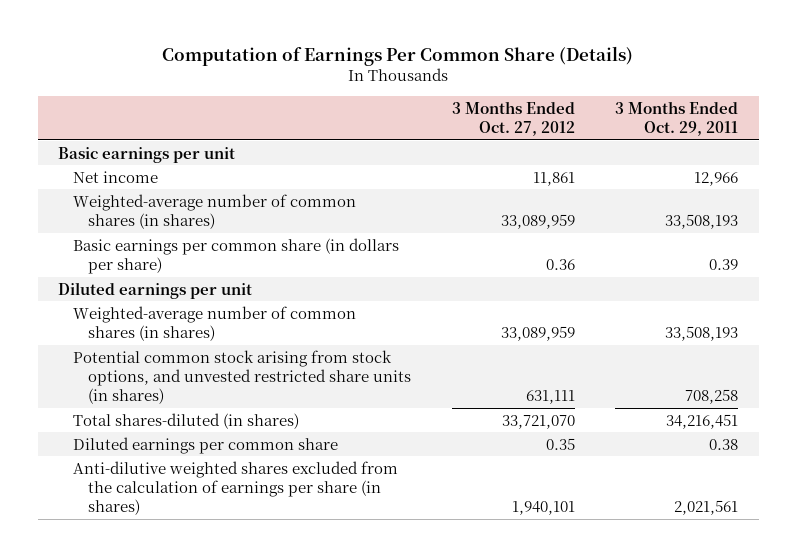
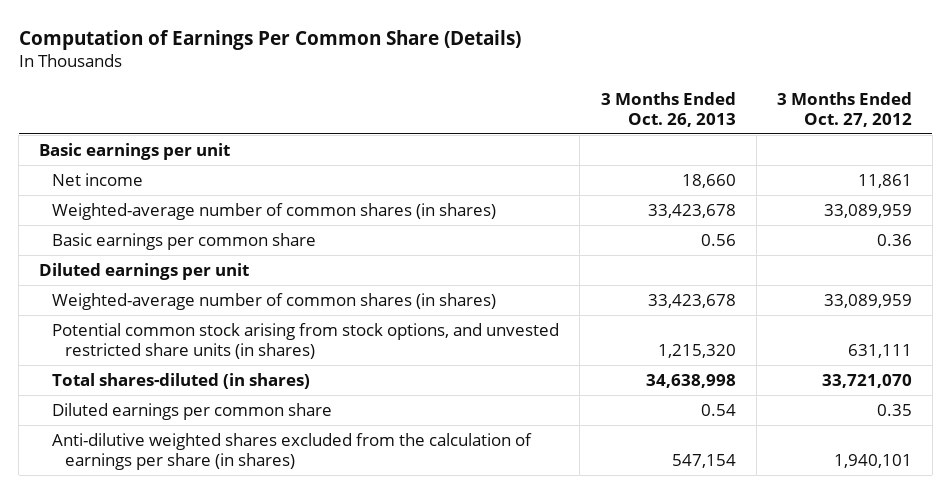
- | 3 Months Ended Oct. 27, 2012 | 3 Months Ended Oct. 29, 2011
+ | 3 Months Ended Oct. 26, 2013 | 3 Months Ended Oct. 27, 2012
- Basic earnings per common share (in dollars per share) | 0.36 | 0.39
+ Basic earnings per common share | 0.56 | 0.36

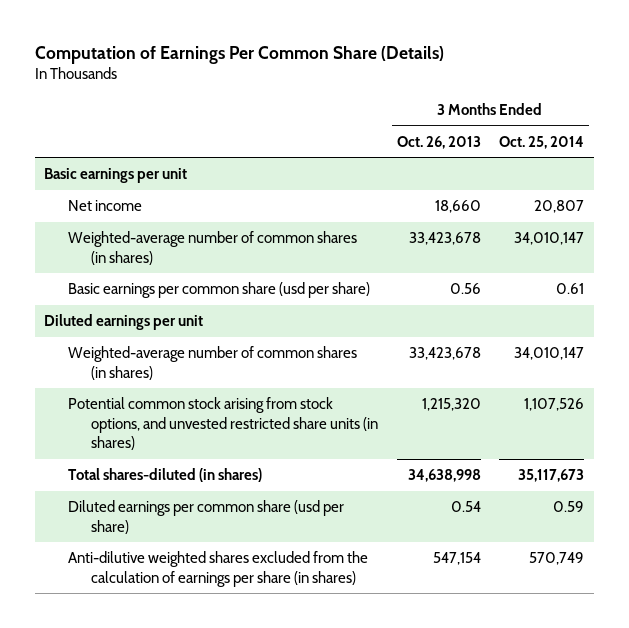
- | 3 Months Ended Oct. 26, 2013 | 3 Months Ended Oct. 27, 2012
+ | 3 Months Ended Oct. 26, 2013 | 3 Months Ended Oct. 25, 2014
- Basic earnings per common share | 0.56 | 0.36
+ Basic earnings per common share (usd per share) | 0.56 | 0.61
- Diluted earnings per common share | 0.54 | 0.35
+ Diluted earnings per common share (usd per share) | 0.54 | 0.59

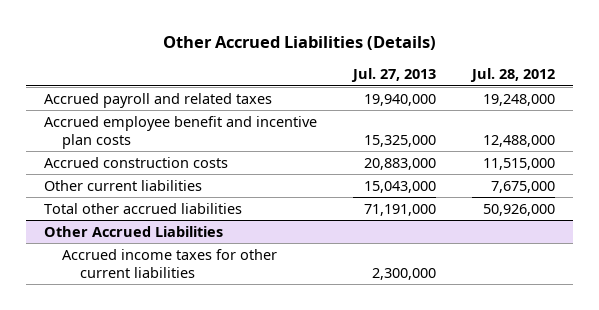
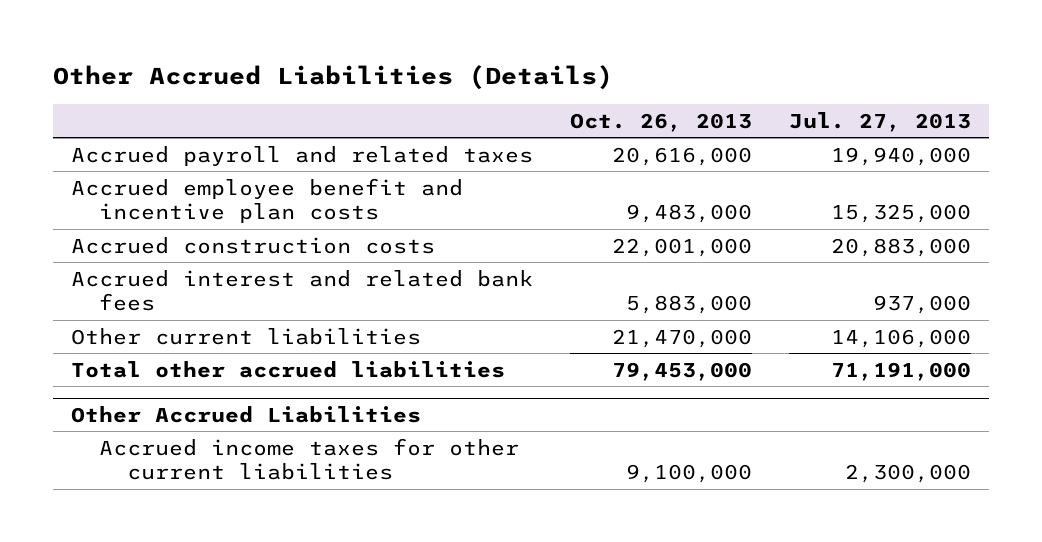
- | Jul. 27, 2013 | Jul. 28, 2012
+ | Oct. 26, 2013 | Jul. 27, 2013
- Other current liabilities | 15,043,000 | 7,675,000
+ Accrued interest and related bank fees | 5,883,000 | 937,000
+ Other current liabilities | 21,470,000 | 14,106,000

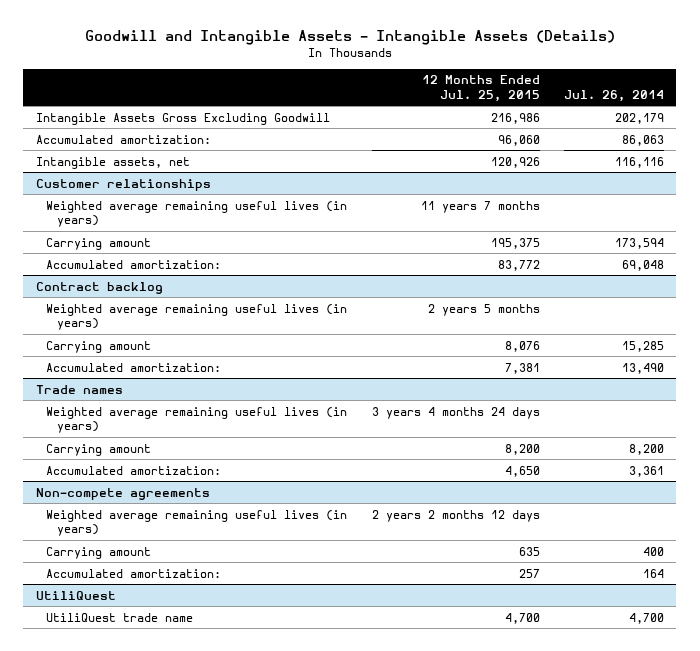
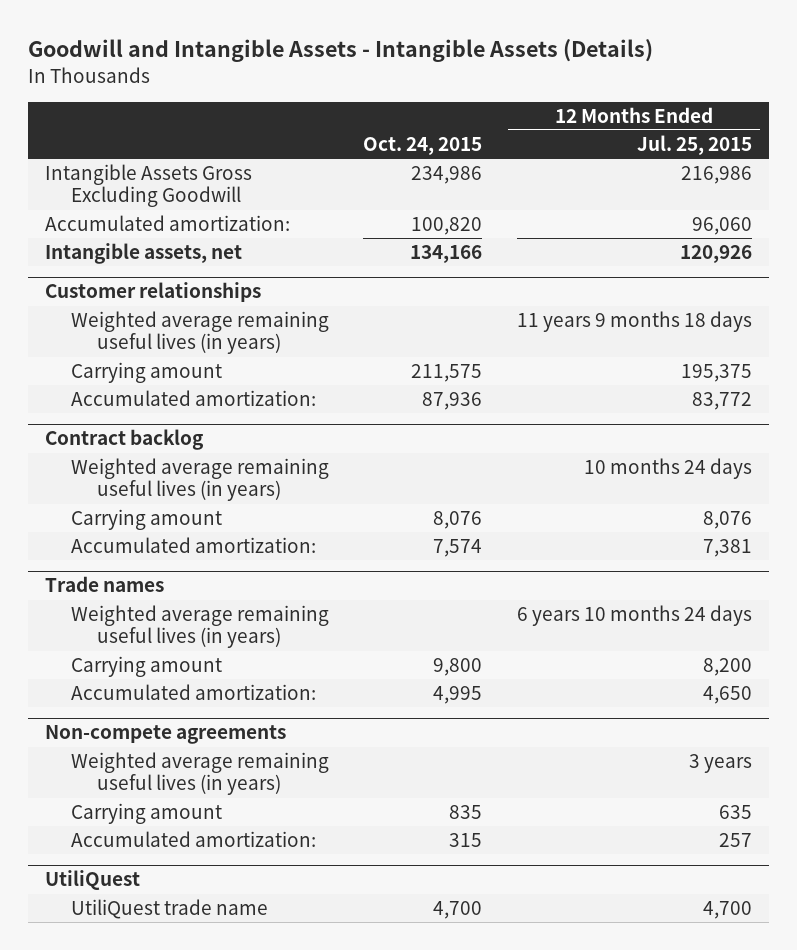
- | 12 Months Ended Jul. 25, 2015 | Jul. 26, 2014
+ | Oct. 24, 2015 | 12 Months Ended Jul. 25, 2015
@ Customer relationships
- Weighted average remaining useful lives (in years) | 11 years 7 months |
+ Weighted average remaining useful lives (in years) | | 11 years 9 months 18 days
@ Contract backlog
- Weighted average remaining useful lives (in years) | 2 years 5 months |
+ Weighted average remaining useful lives (in years) | | 10 months 24 days
@ Trade names
- Weighted average remaining useful lives (in years) | 3 years 4 months 24 days |
+ Weighted average remaining useful lives (in years) | | 6 years 10 months 24 days
@ Non-compete agreements
- Weighted average remaining useful lives (in years) | 2 years 2 months 12 days |
+ Weighted average remaining useful lives (in years) | | 3 years

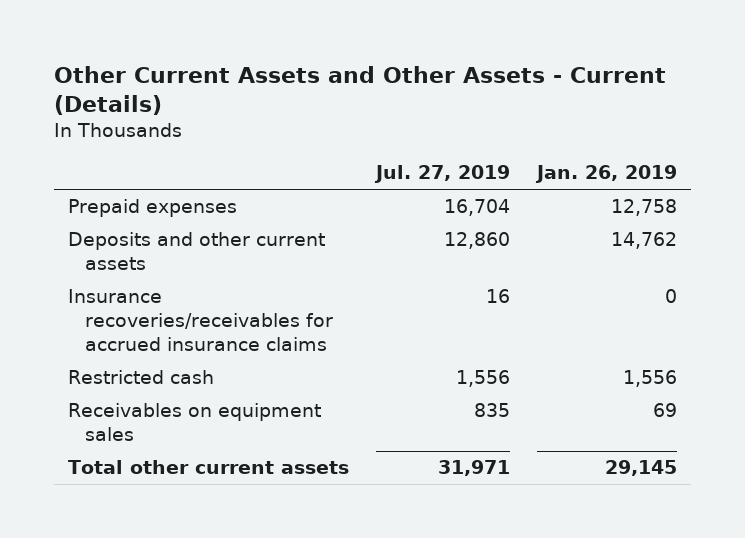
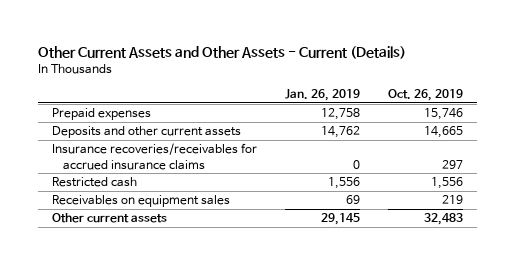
- | Jul. 27, 2019 | Jan. 26, 2019
+ | Jan. 26, 2019 | Oct. 26, 2019
- Total other current assets | 31,971 | 29,145
+ Other current assets | 29,145 | 32,483

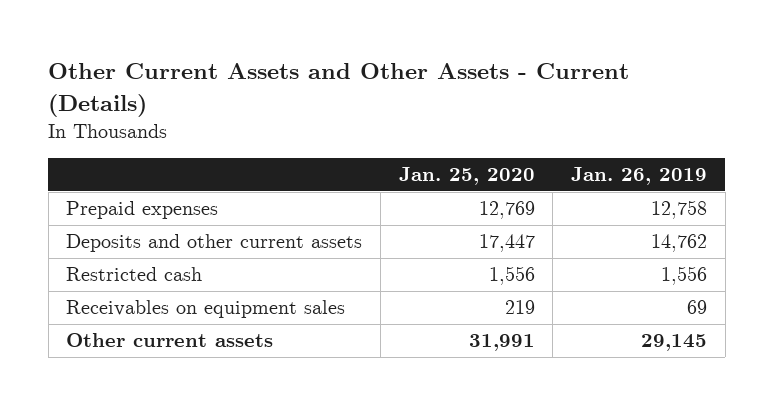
- | Jan. 26, 2019 | Oct. 26, 2019
+ | Jan. 25, 2020 | Jan. 26, 2019
- Insurance recoveries/receivables for accrued insurance claims | 0 | 297

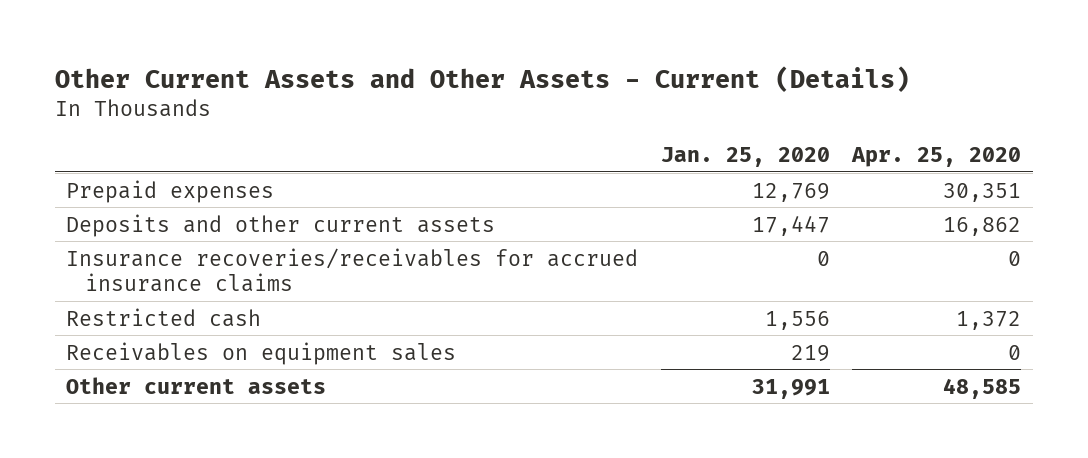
- | Jan. 25, 2020 | Jan. 26, 2019
+ | Jan. 25, 2020 | Apr. 25, 2020
+ Insurance recoveries/receivables for accrued insurance claims | 0 | 0

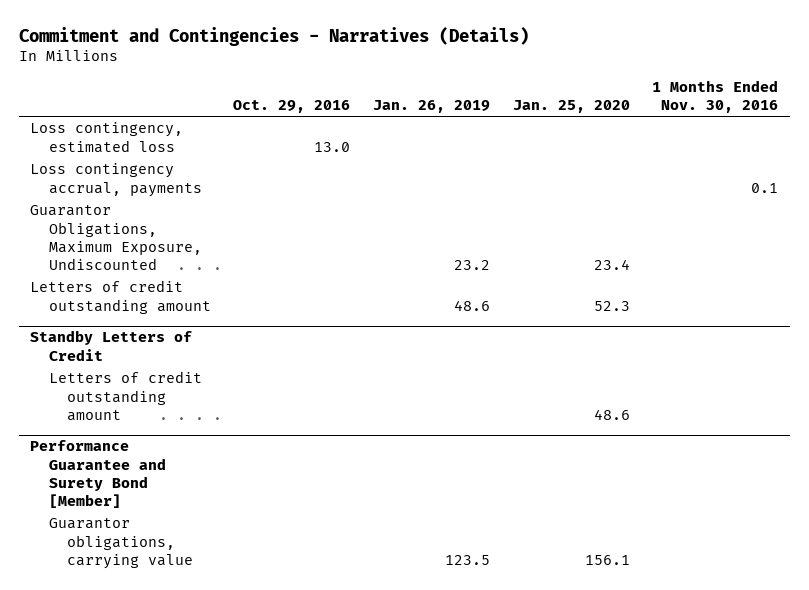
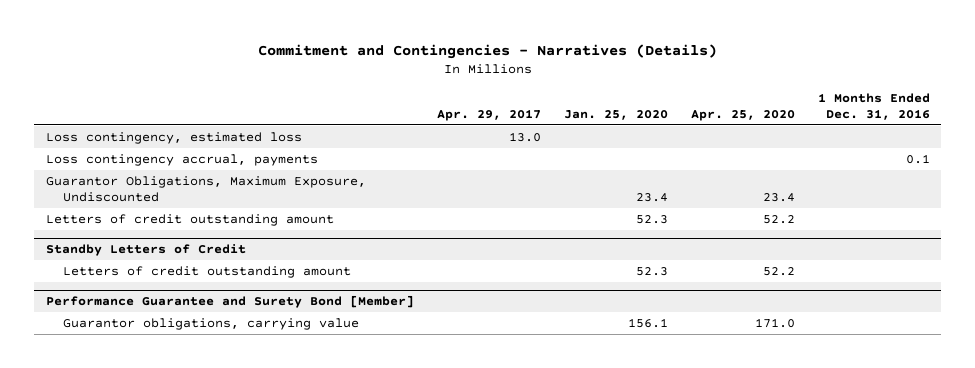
- | Oct. 29, 2016 | Jan. 26, 2019 | Jan. 25, 2020 | 1 Months Ended Nov. 30, 2016
+ | Apr. 29, 2017 | Jan. 25, 2020 | Apr. 25, 2020 | 1 Months Ended Dec. 31, 2016
@ Standby Letters of Credit
- Letters of credit outstanding amount | | | 48.6 |
+ Letters of credit outstanding amount | | 52.3 | 52.2 |

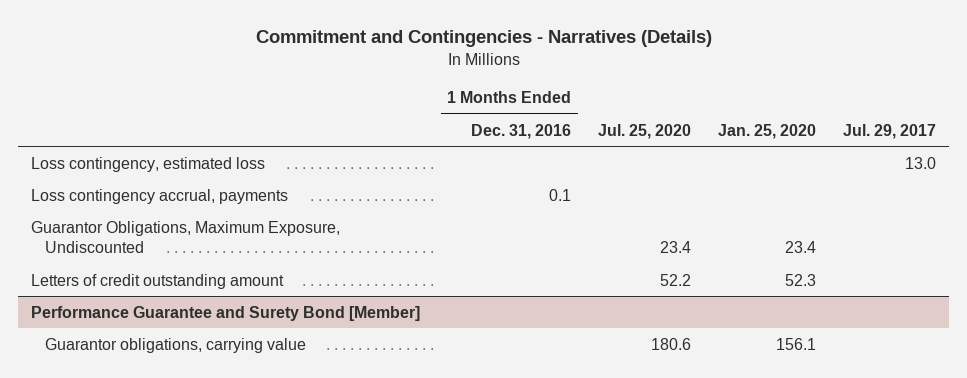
- | Apr. 29, 2017 | Jan. 25, 2020 | Apr. 25, 2020 | 1 Months Ended Dec. 31, 2016
+ | 1 Months Ended Dec. 31, 2016 | Jul. 25, 2020 | Jan. 25, 2020 | Jul. 29, 2017
- Standby Letters of Credit
- Letters of credit outstanding amount | | 52.3 | 52.2 |

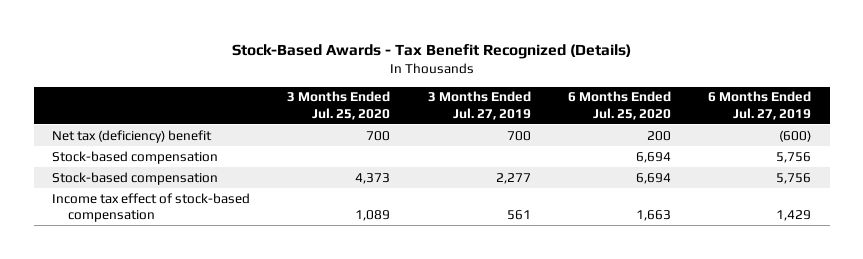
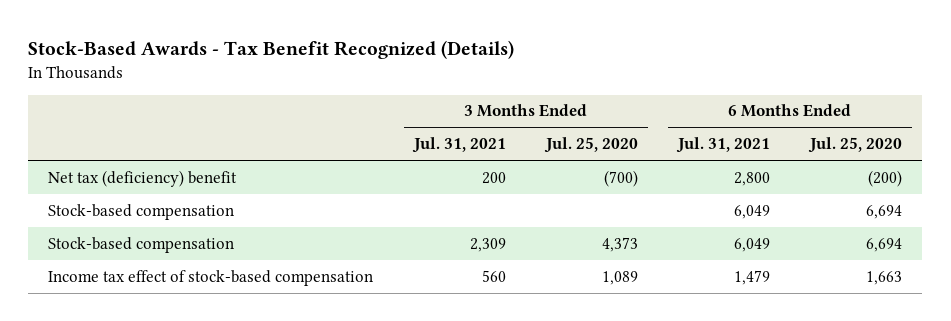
- | 3 Months Ended Jul. 25, 2020 | 3 Months Ended Jul. 27, 2019 | 6 Months Ended Jul. 25, 2020 | 6 Months Ended Jul. 27, 2019
+ | 3 Months Ended Jul. 31, 2021 | 3 Months Ended Jul. 25, 2020 | 6 Months Ended Jul. 31, 2021 | 6 Months Ended Jul. 25, 2020
- Net tax (deficiency) benefit | 700 | 700 | 200 | (600)
+ Net tax (deficiency) benefit | 200 | (700) | 2,800 | (200)

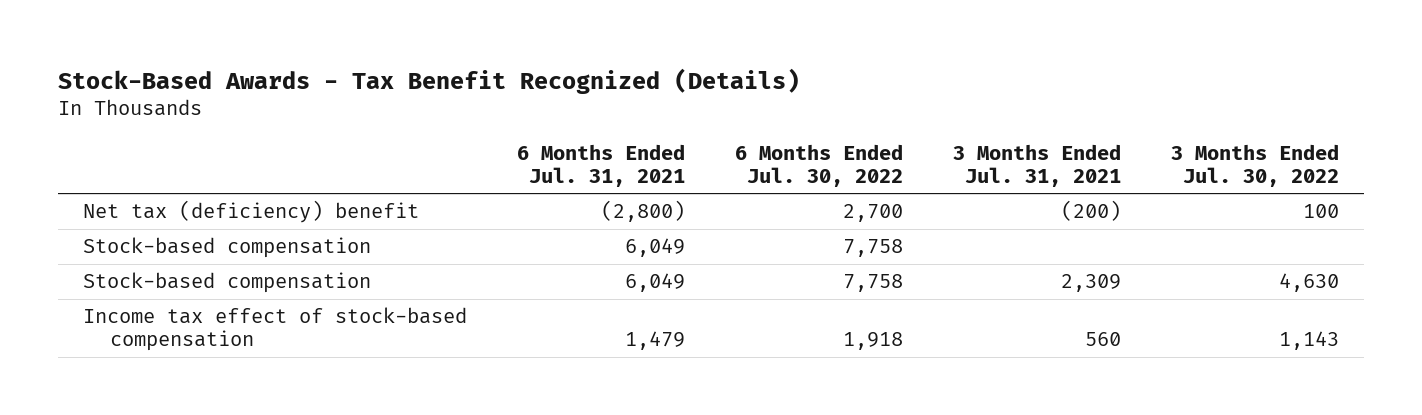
- | 3 Months Ended Jul. 31, 2021 | 3 Months Ended Jul. 25, 2020 | 6 Months Ended Jul. 31, 2021 | 6 Months Ended Jul. 25, 2020
+ | 6 Months Ended Jul. 31, 2021 | 6 Months Ended Jul. 30, 2022 | 3 Months Ended Jul. 31, 2021 | 3 Months Ended Jul. 30, 2022
- Net tax (deficiency) benefit | 200 | (700) | 2,800 | (200)
+ Net tax (deficiency) benefit | (2,800) | 2,700 | (200) | 100

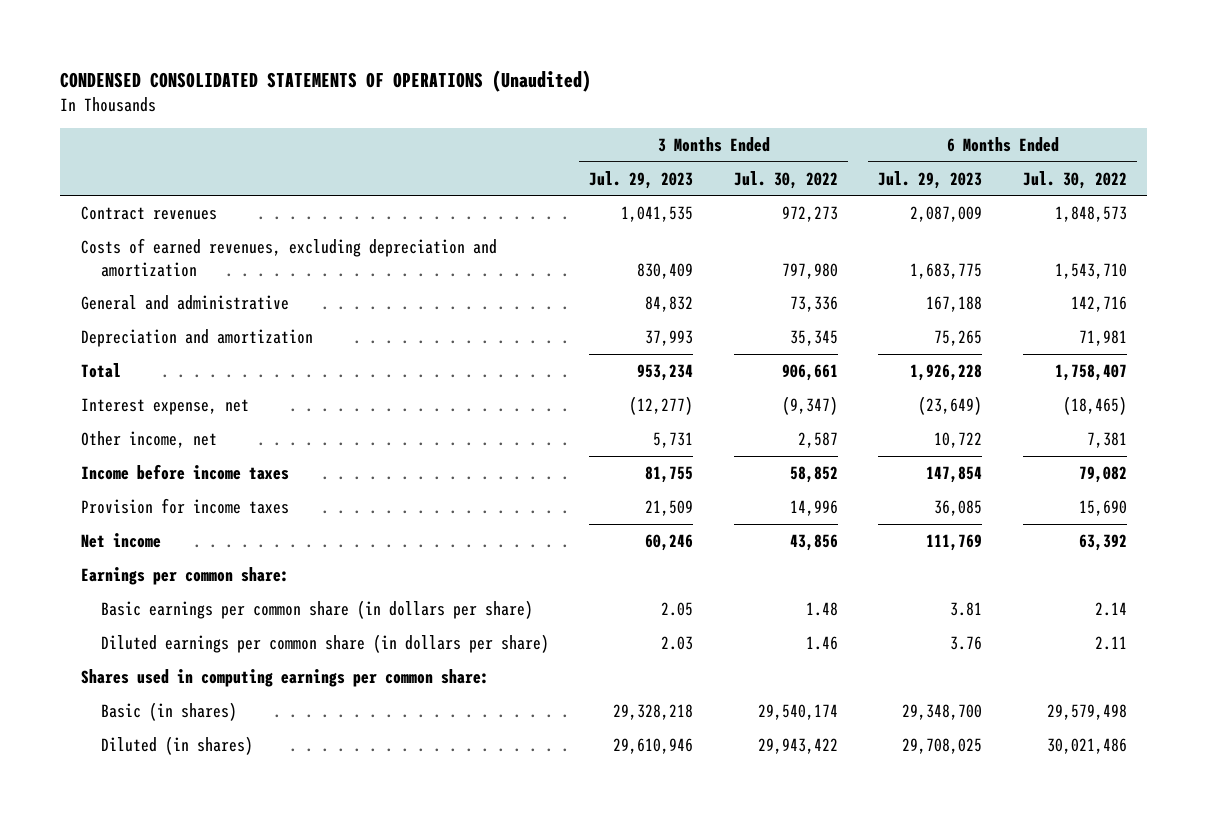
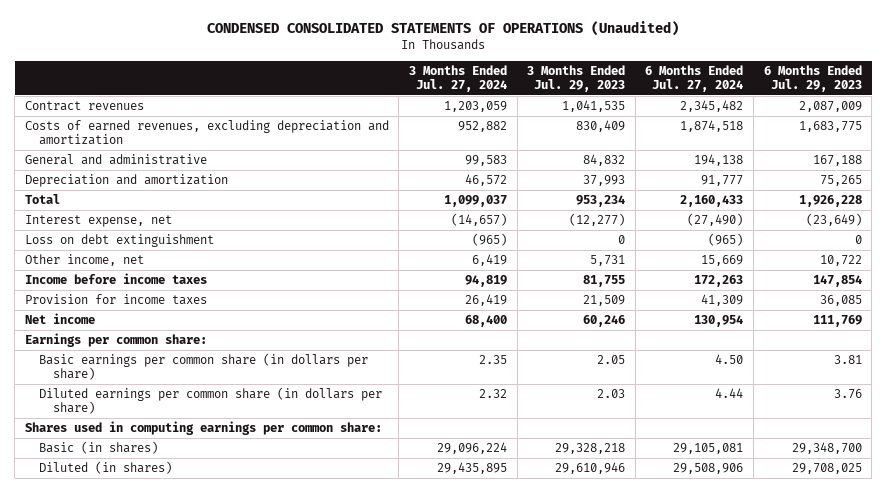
- | 3 Months Ended Jul. 29, 2023 | 3 Months Ended Jul. 30, 2022 | 6 Months Ended Jul. 29, 2023 | 6 Months Ended Jul. 30, 2022
+ | 3 Months Ended Jul. 27, 2024 | 3 Months Ended Jul. 29, 2023 | 6 Months Ended Jul. 27, 2024 | 6 Months Ended Jul. 29, 2023
+ Loss on debt extinguishment | (965) | 0 | (965) | 0

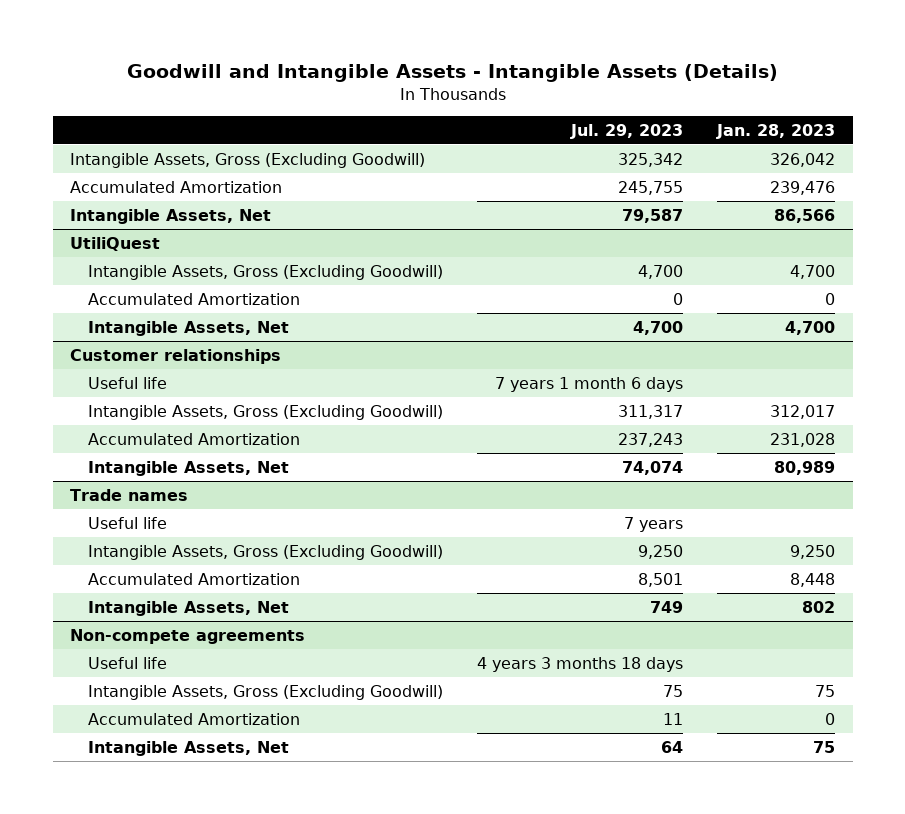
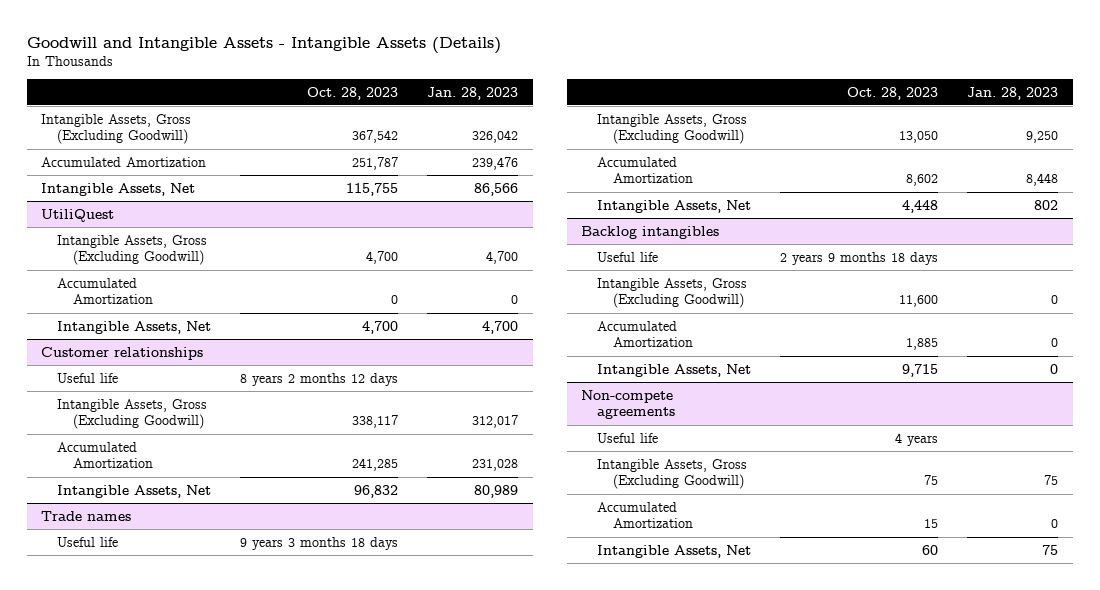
- | Jul. 29, 2023 | Jan. 28, 2023
+ | Oct. 28, 2023 | Jan. 28, 2023
+ Backlog intangibles
+ Useful life | 2 years 9 months 18 days |
+ Intangible Assets, Gross (Excluding Goodwill) | 11,600 | 0
+ Accumulated Amortization | 1,885 | 0
+ Intangible Assets, Net | 9,715 | 0

